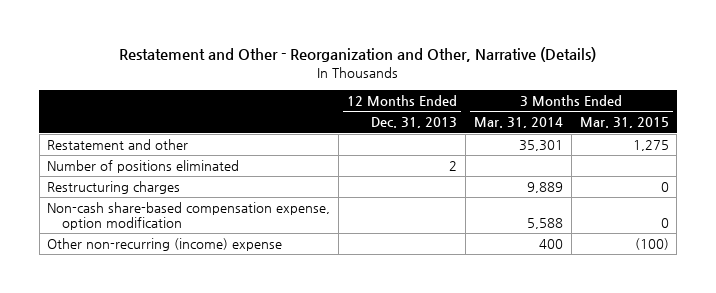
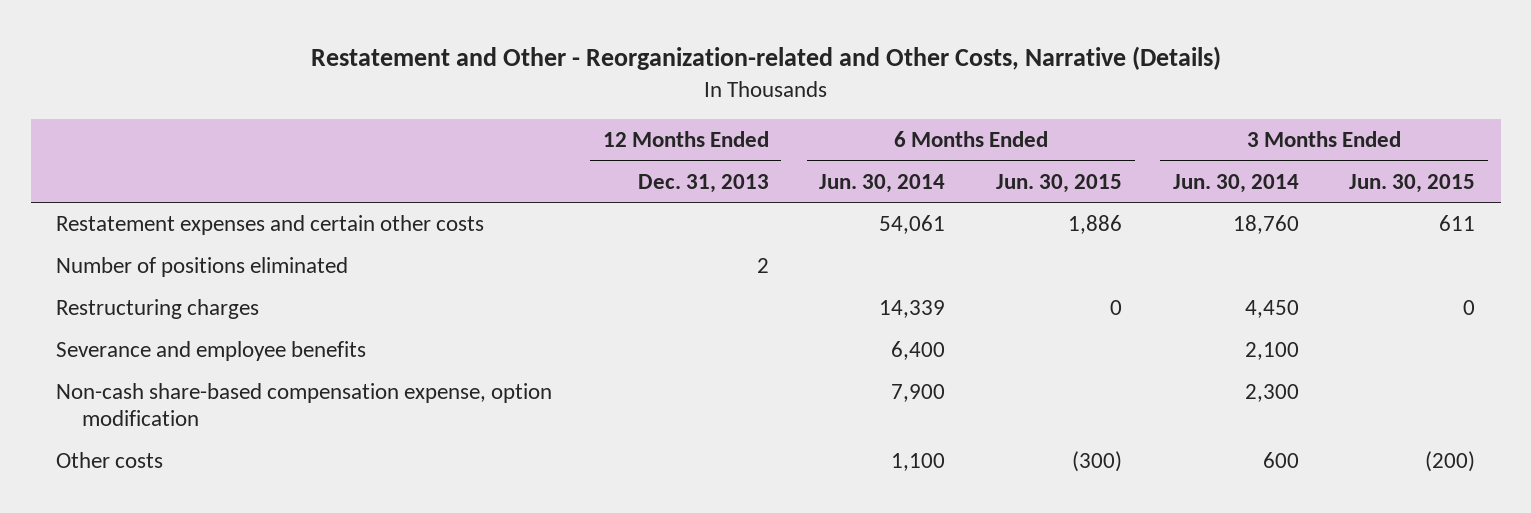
- Restatement and Other - Reorganization and Other, Narrative (Details)
+ Restatement and Other - Reorganization-related and Other Costs, Narrative (Details)
- | 12 Months Ended Dec. 31, 2013 | 3 Months Ended Mar. 31, 2014 | 3 Months Ended Mar. 31, 2015
+ | 12 Months Ended Dec. 31, 2013 | 6 Months Ended Jun. 30, 2014 | 6 Months Ended Jun. 30, 2015 | 3 Months Ended Jun. 30, 2014 | 3 Months Ended Jun. 30, 2015
- Restatement and other | | 35,301 | 1,275
+ Restatement expenses and certain other costs | | 54,061 | 1,886 | 18,760 | 611
+ Severance and employee benefits | | 6,400 | | 2,100 |
- Other non-recurring (income) expense | | 400 | (100)
+ Other costs | | 1,100 | (300) | 600 | (200)

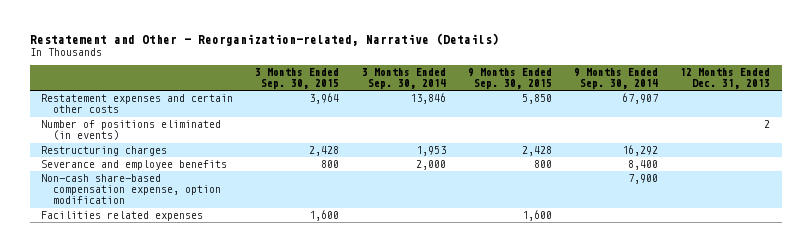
- Restatement and Other - Reorganization-related and Other Costs, Narrative (Details)
+ Restatement and Other - Reorganization-related, Narrative (Details)
- | 12 Months Ended Dec. 31, 2013 | 6 Months Ended Jun. 30, 2014 | 6 Months Ended Jun. 30, 2015 | 3 Months Ended Jun. 30, 2014 | 3 Months Ended Jun. 30, 2015
+ | 3 Months Ended Sep. 30, 2015 | 3 Months Ended Sep. 30, 2014 | 9 Months Ended Sep. 30, 2015 | 9 Months Ended Sep. 30, 2014 | 12 Months Ended Dec. 31, 2013
- Number of positions eliminated | 2 | | | |
+ Number of positions eliminated (in events) | | | | | 2
- Other costs | | 1,100 | (300) | 600 | (200)
+ Facilities related expenses | 1,600 | | 1,600 | |

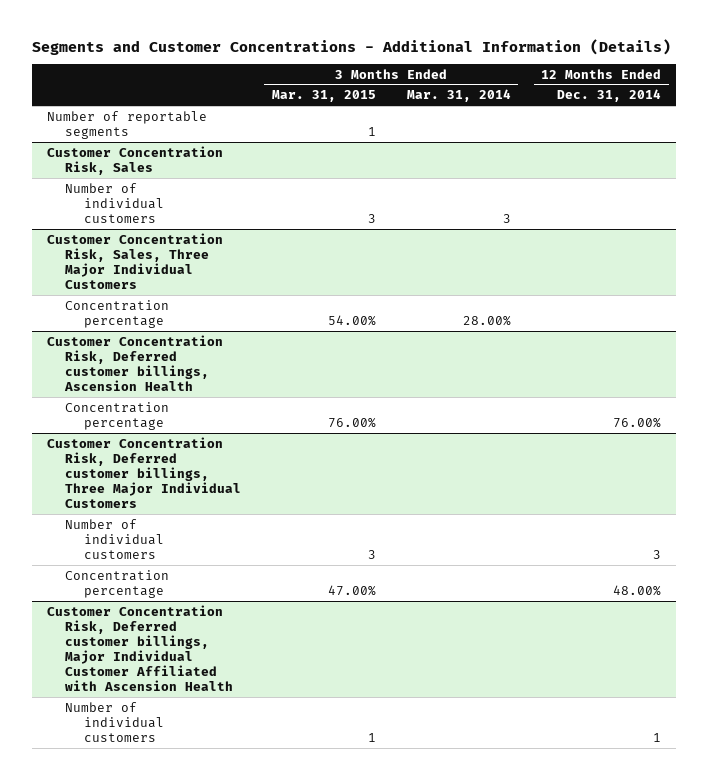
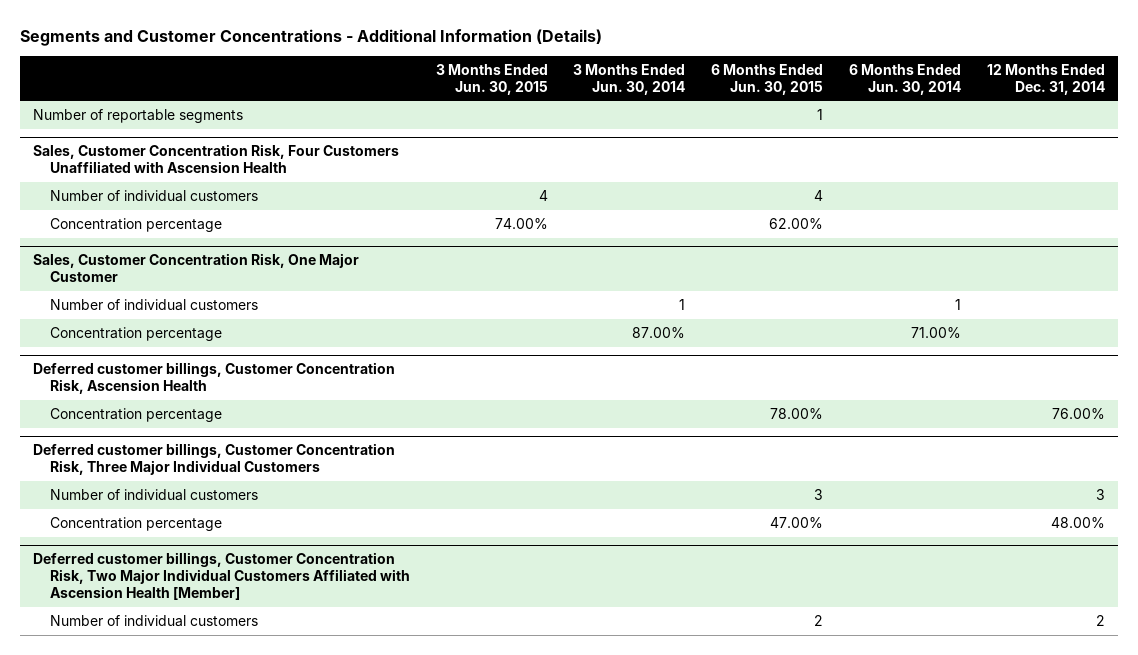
- | 3 Months Ended Mar. 31, 2015 | 3 Months Ended Mar. 31, 2014 | 12 Months Ended Dec. 31, 2014
+ | 3 Months Ended Jun. 30, 2015 | 3 Months Ended Jun. 30, 2014 | 6 Months Ended Jun. 30, 2015 | 6 Months Ended Jun. 30, 2014 | 12 Months Ended Dec. 31, 2014
- Customer Concentration Risk, Sales
+ Sales, Customer Concentration Risk, Four Customers Unaffiliated with Ascension Health
+ Number of individual customers | 4 | | 4 | |
+ Concentration percentage | 74.00% | | 62.00% | |
+ Sales, Customer Concentration Risk, One Major Customer
- Customer Concentration Risk, Sales, Three Major Individual Customers
- Concentration percentage | 54.00% | 28.00% |
- Customer Concentration Risk, Deferred customer billings, Ascension Health
+ Concentration percentage | | 87.00% | | 71.00% |
+ Deferred customer billings, Customer Concentration Risk, Ascension Health
- Customer Concentration Risk, Deferred customer billings, Three Major Individual Customers
+ Deferred customer billings, Customer Concentration Risk, Three Major Individual Customers
- Customer Concentration Risk, Deferred customer billings, Major Individual Customer Affiliated with Ascension Health
- Number of individual customers | 1 | | 1
+ Deferred customer billings, Customer Concentration Risk, Two Major Individual Customers Affiliated with Ascension Health [Member]
+ Number of individual customers | | | 2 | | 2

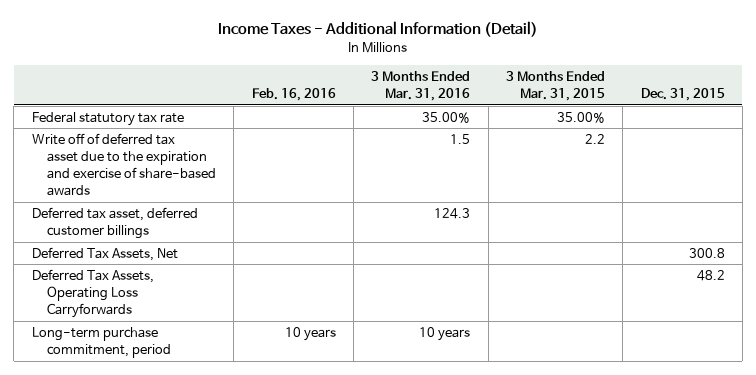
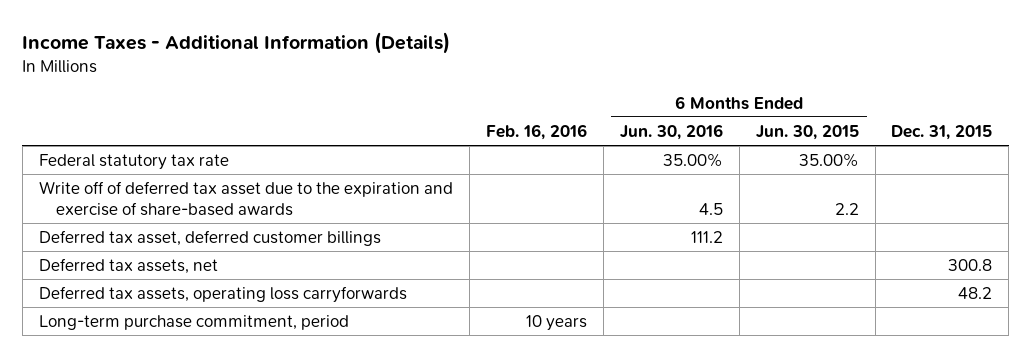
- Income Taxes - Additional Information (Detail)
+ Income Taxes - Additional Information (Details)
- | Feb. 16, 2016 | 3 Months Ended Mar. 31, 2016 | 3 Months Ended Mar. 31, 2015 | Dec. 31, 2015
+ | Feb. 16, 2016 | 6 Months Ended Jun. 30, 2016 | 6 Months Ended Jun. 30, 2015 | Dec. 31, 2015
- Deferred Tax Assets, Net | | | | 300.8
- Deferred Tax Assets, Operating Loss Carryforwards | | | | 48.2
+ Deferred tax assets, net | | | | 300.8
+ Deferred tax assets, operating loss carryforwards | | | | 48.2

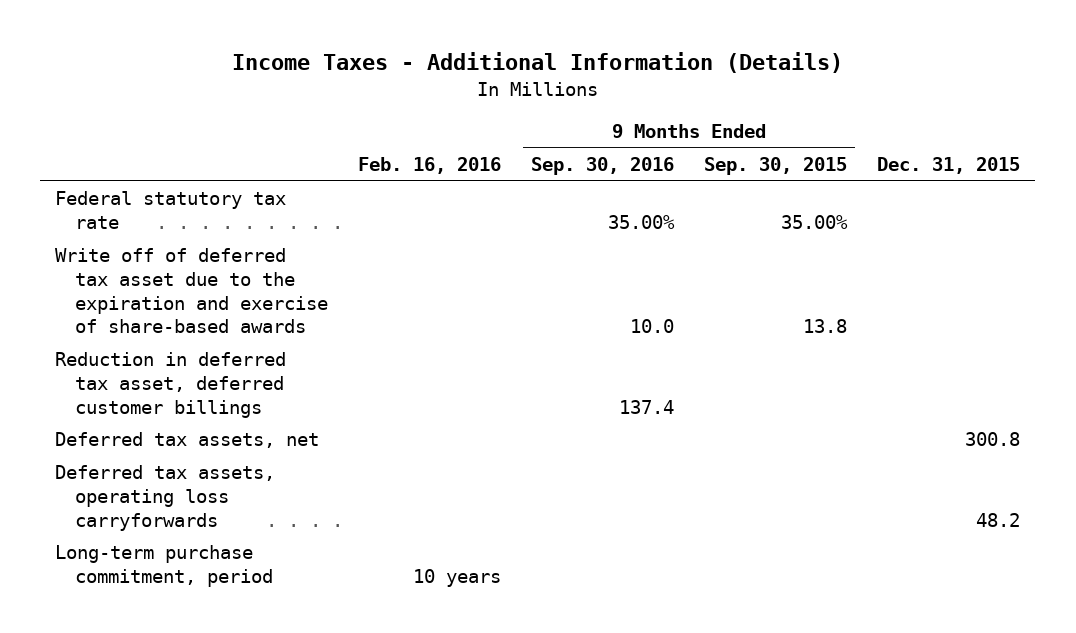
- | Feb. 16, 2016 | 6 Months Ended Jun. 30, 2016 | 6 Months Ended Jun. 30, 2015 | Dec. 31, 2015
+ | Feb. 16, 2016 | 9 Months Ended Sep. 30, 2016 | 9 Months Ended Sep. 30, 2015 | Dec. 31, 2015
- Deferred tax asset, deferred customer billings | | 111.2 | |
+ Reduction in deferred tax asset, deferred customer billings | | 137.4 | |

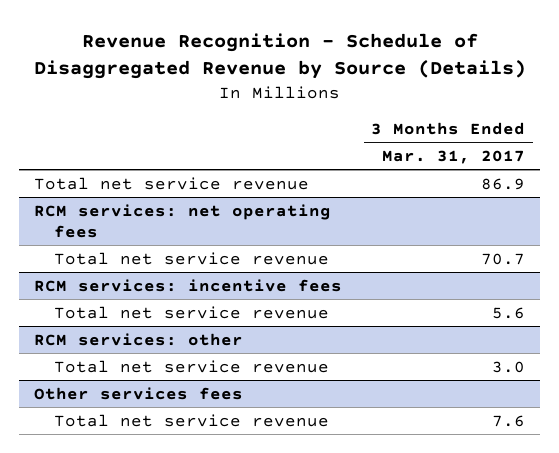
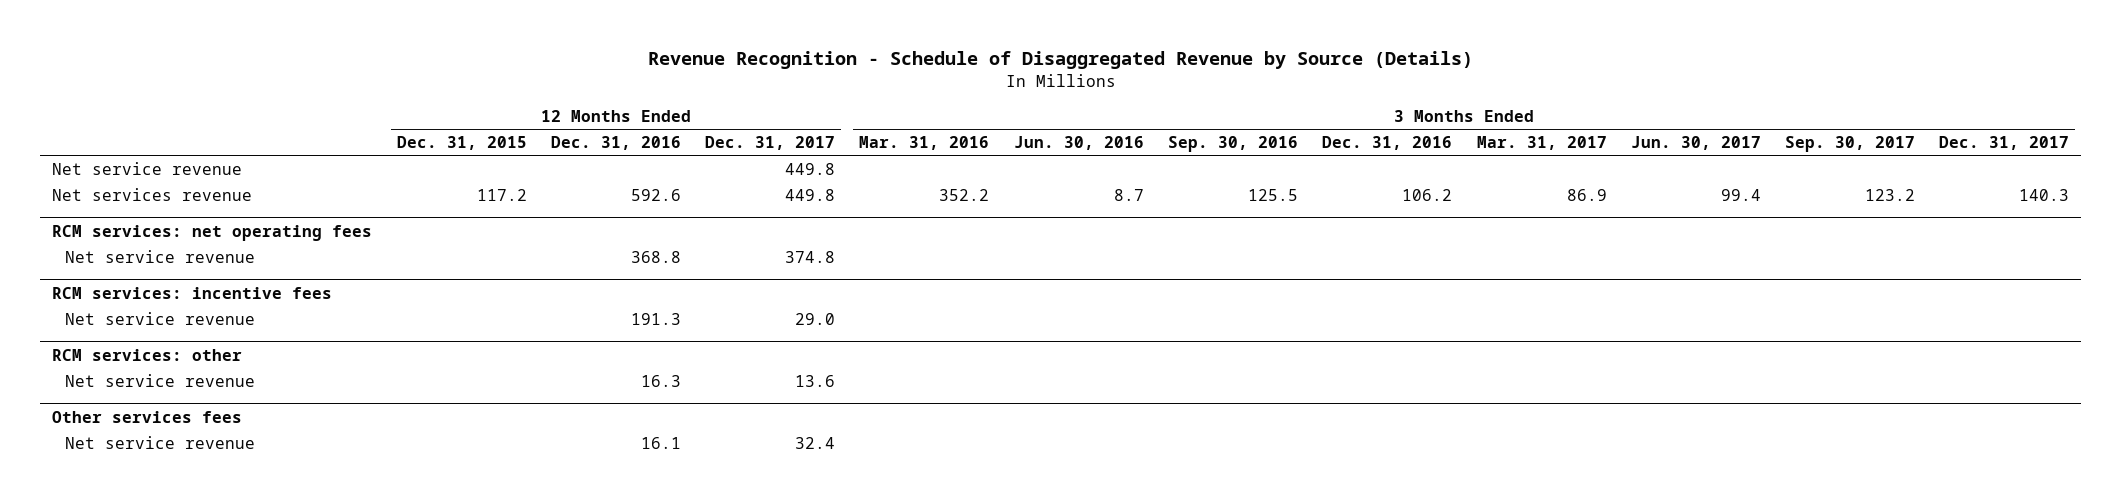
- | 3 Months Ended Mar. 31, 2017
+ | 12 Months Ended Dec. 31, 2015 | 12 Months Ended Dec. 31, 2016 | 12 Months Ended Dec. 31, 2017 | 3 Months Ended Mar. 31, 2016 | 3 Months Ended Jun. 30, 2016 | 3 Months Ended Sep. 30, 2016 | 3 Months Ended Dec. 31, 2016 | 3 Months Ended Mar. 31, 2017 | 3 Months Ended Jun. 30, 2017 | 3 Months Ended Sep. 30, 2017 | 3 Months Ended Dec. 31, 2017
- Total net service revenue | 86.9
+ Net service revenue | | | 449.8 | | | | | | | |
+ Net services revenue | 117.2 | 592.6 | 449.8 | 352.2 | 8.7 | 125.5 | 106.2 | 86.9 | 99.4 | 123.2 | 140.3
@ RCM services: net operating fees
- Total net service revenue | 70.7
+ Net service revenue | | 368.8 | 374.8 | | | | | | | |
@ RCM services: incentive fees
- Total net service revenue | 5.6
+ Net service revenue | | 191.3 | 29.0 | | | | | | | |
@ RCM services: other
- Total net service revenue | 3.0
+ Net service revenue | | 16.3 | 13.6 | | | | | | | |
@ Other services fees
- Total net service revenue | 7.6
+ Net service revenue | | 16.1 | 32.4 | | | | | | | |

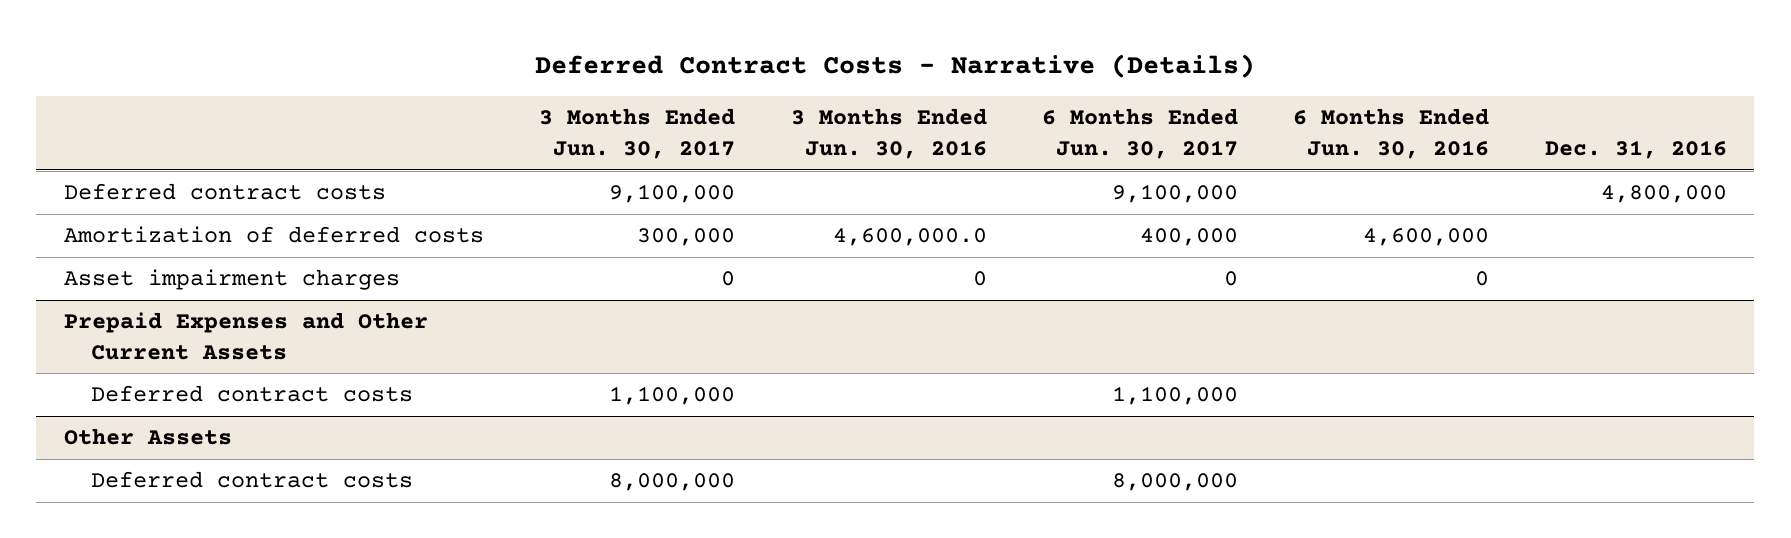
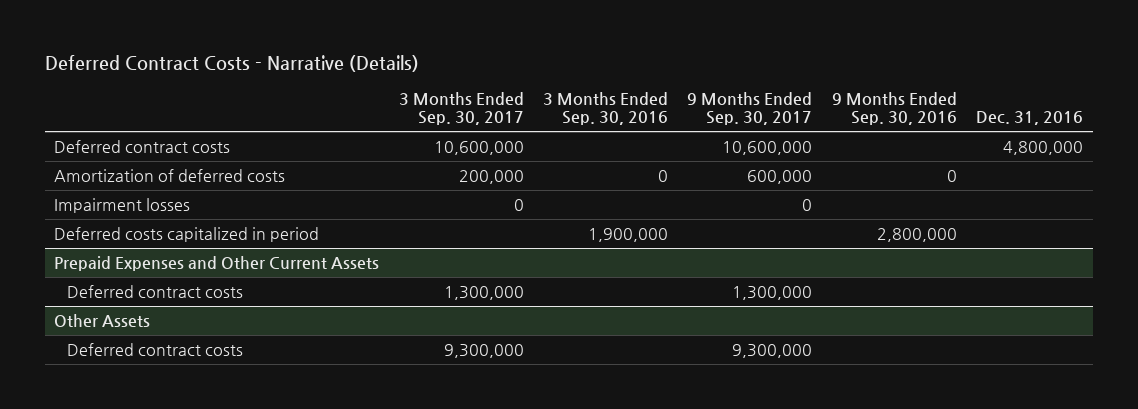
- | 3 Months Ended Jun. 30, 2017 | 3 Months Ended Jun. 30, 2016 | 6 Months Ended Jun. 30, 2017 | 6 Months Ended Jun. 30, 2016 | Dec. 31, 2016
+ | 3 Months Ended Sep. 30, 2017 | 3 Months Ended Sep. 30, 2016 | 9 Months Ended Sep. 30, 2017 | 9 Months Ended Sep. 30, 2016 | Dec. 31, 2016
- Asset impairment charges | 0 | 0 | 0 | 0 |
+ Impairment losses | 0 | | 0 | |
+ Deferred costs capitalized in period | | 1,900,000 | | 2,800,000 |

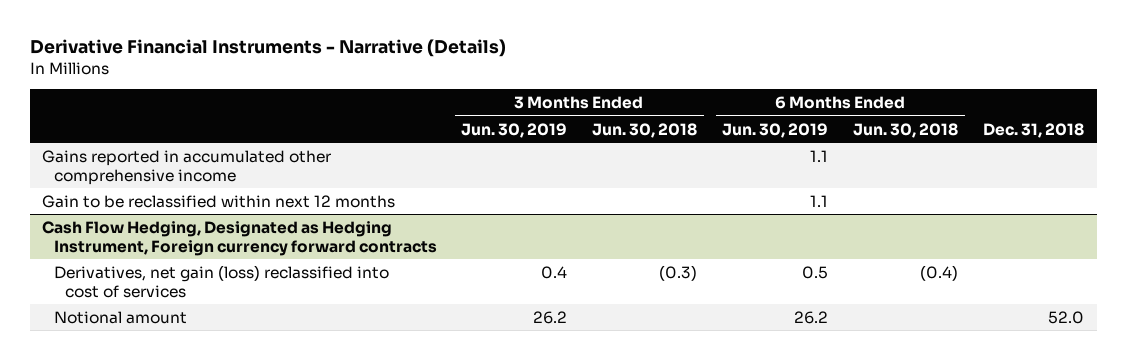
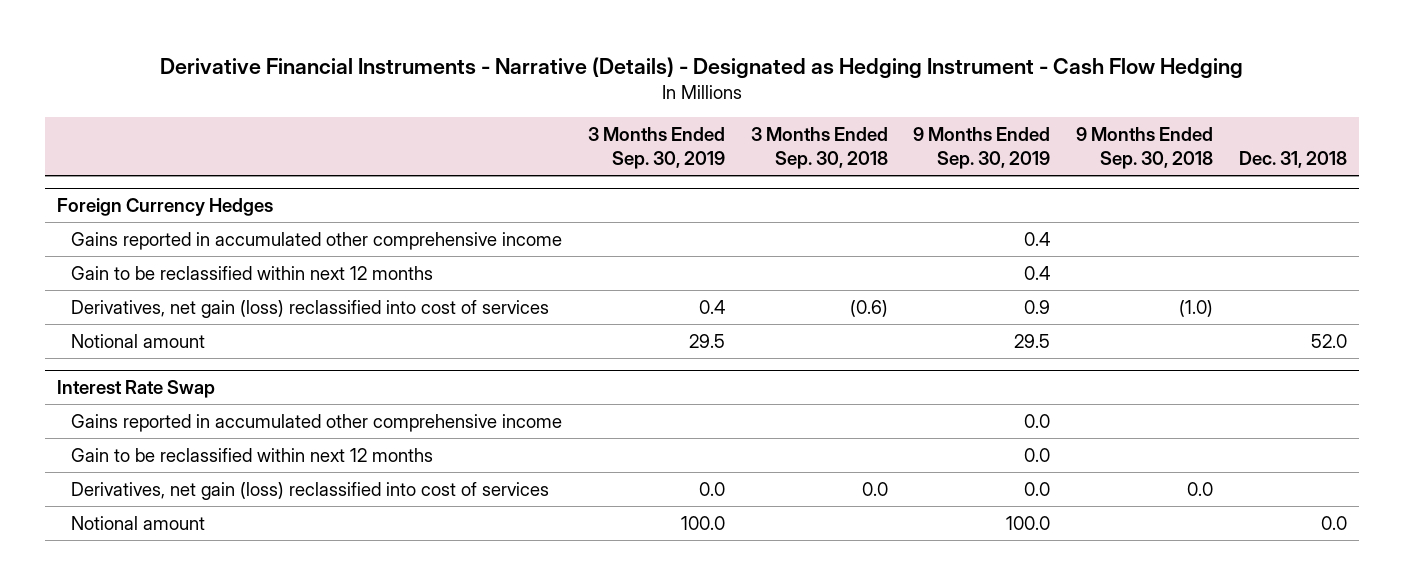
- Derivative Financial Instruments - Narrative (Details)
+ Derivative Financial Instruments - Narrative (Details) - Designated as Hedging Instrument - Cash Flow Hedging
- | 3 Months Ended Jun. 30, 2019 | 3 Months Ended Jun. 30, 2018 | 6 Months Ended Jun. 30, 2019 | 6 Months Ended Jun. 30, 2018 | Dec. 31, 2018
+ | 3 Months Ended Sep. 30, 2019 | 3 Months Ended Sep. 30, 2018 | 9 Months Ended Sep. 30, 2019 | 9 Months Ended Sep. 30, 2018 | Dec. 31, 2018
- Gains reported in accumulated other comprehensive income | | | 1.1 | |
- Gain to be reclassified within next 12 months | | | 1.1 | |
- Cash Flow Hedging, Designated as Hedging Instrument, Foreign currency forward contracts
+ Foreign Currency Hedges
+ Gains reported in accumulated other comprehensive income | | | 0.4 | |
+ Gain to be reclassified within next 12 months | | | 0.4 | |
+ Interest Rate Swap
+ Gains reported in accumulated other comprehensive income | | | 0.0 | |
+ Gain to be reclassified within next 12 months | | | 0.0 | |
+ Derivatives, net gain (loss) reclassified into cost of services | 0.0 | 0.0 | 0.0 | 0.0 |
+ Notional amount | 100.0 | | 100.0 | | 0.0

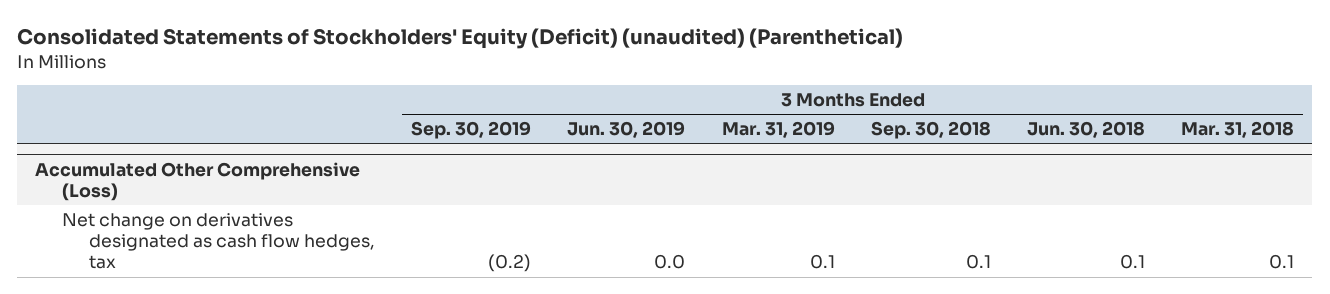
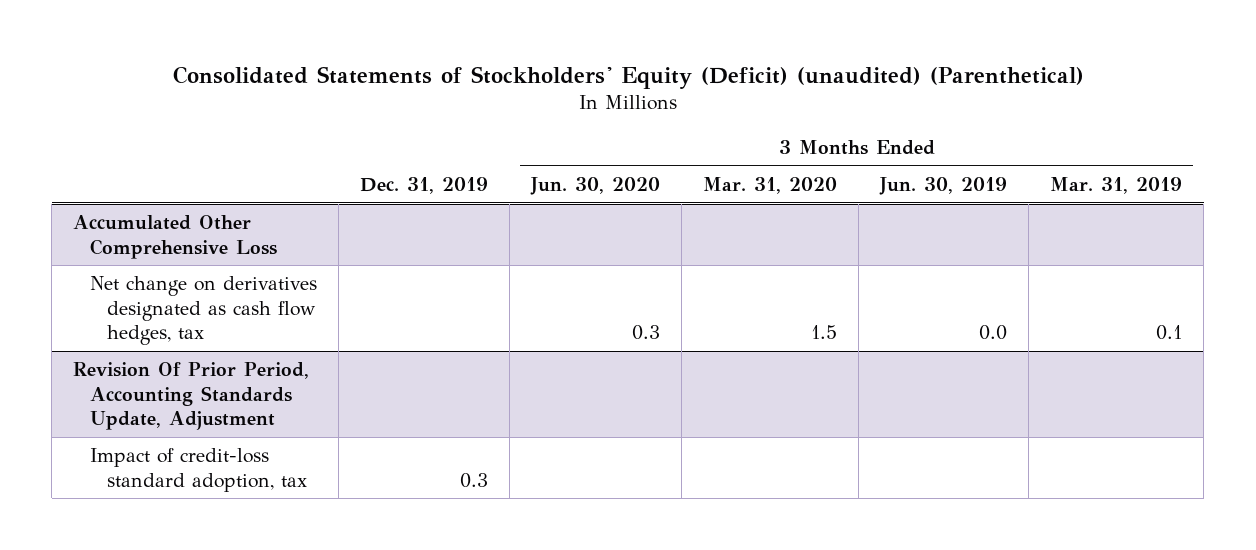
- | 3 Months Ended Sep. 30, 2019 | 3 Months Ended Jun. 30, 2019 | 3 Months Ended Mar. 31, 2019 | 3 Months Ended Sep. 30, 2018 | 3 Months Ended Jun. 30, 2018 | 3 Months Ended Mar. 31, 2018
+ | Dec. 31, 2019 | 3 Months Ended Jun. 30, 2020 | 3 Months Ended Mar. 31, 2020 | 3 Months Ended Jun. 30, 2019 | 3 Months Ended Mar. 31, 2019
- Accumulated Other Comprehensive (Loss)
+ Accumulated Other Comprehensive Loss
+ Revision Of Prior Period, Accounting Standards Update, Adjustment
+ Impact of credit-loss standard adoption, tax | 0.3 | | | |

